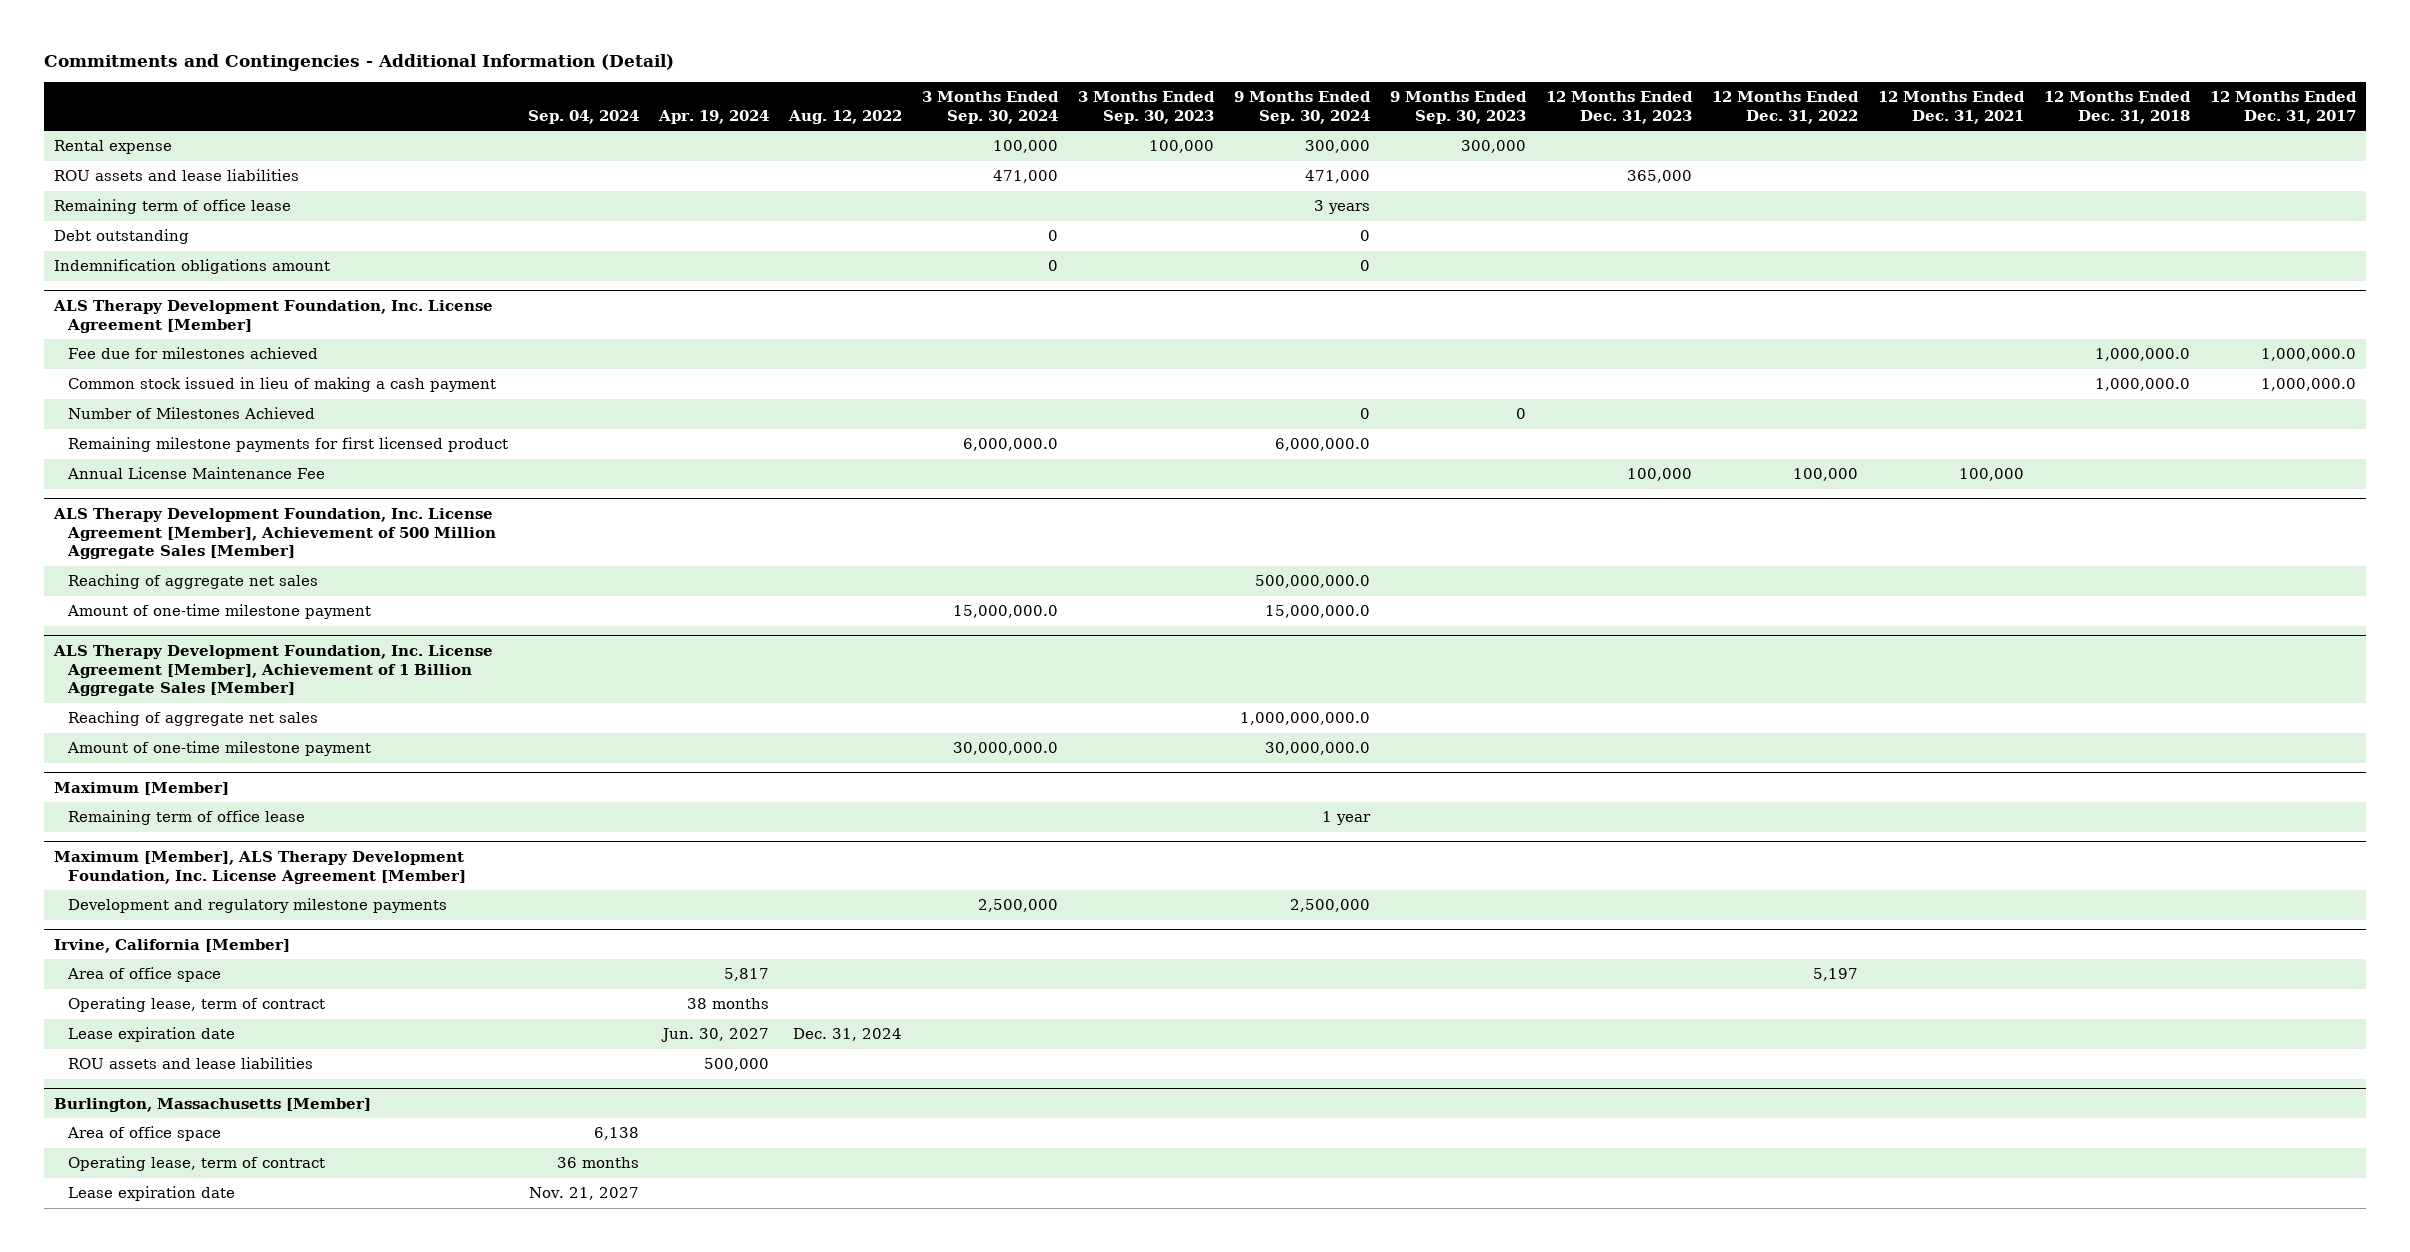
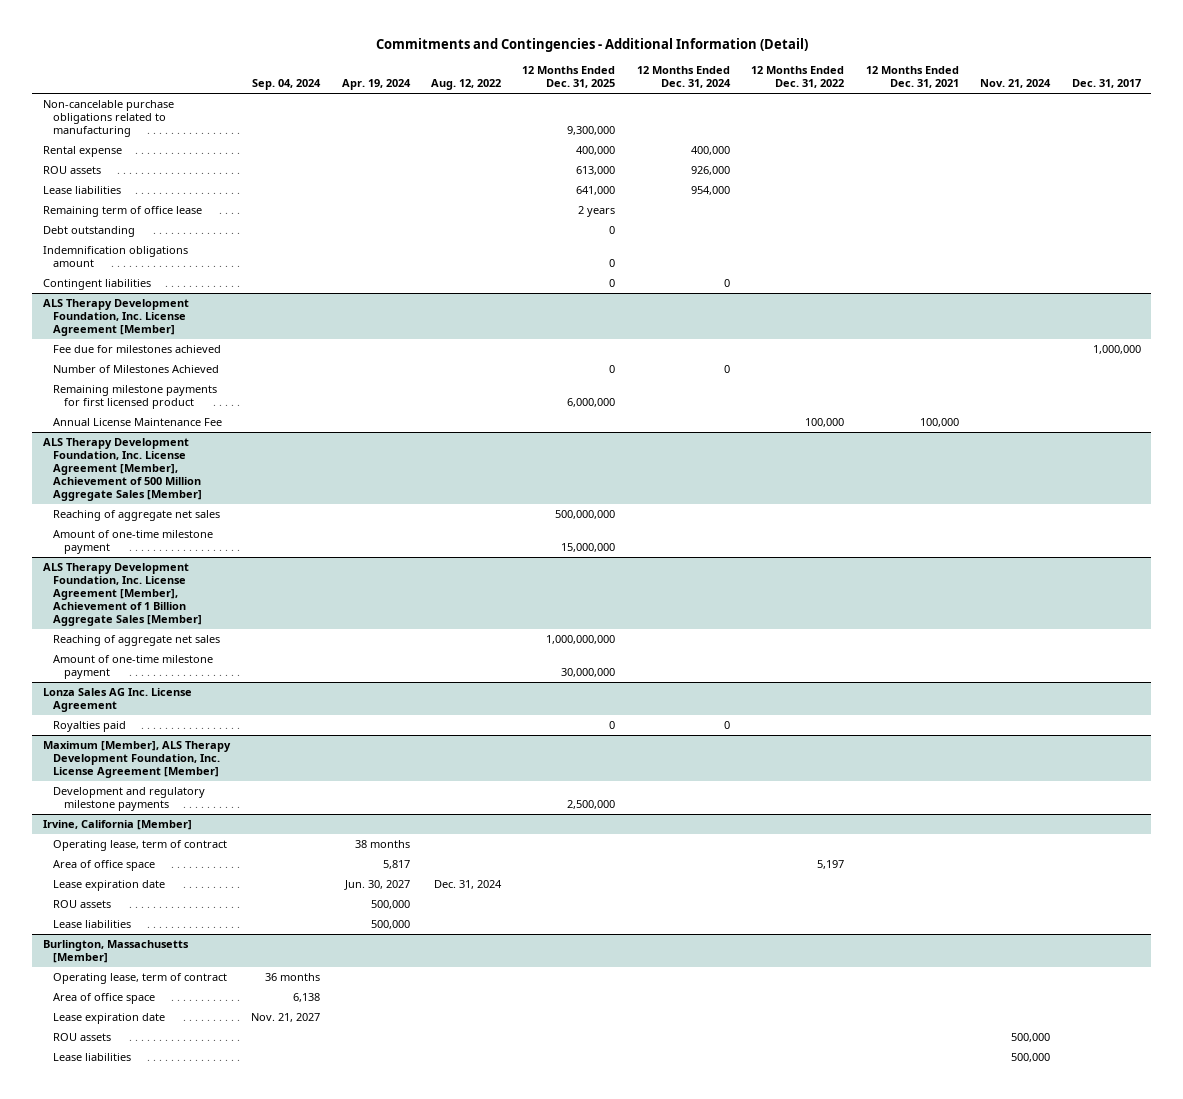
- | Sep. 04, 2024 | Apr. 19, 2024 | Aug. 12, 2022 | 3 Months Ended Sep. 30, 2024 | 3 Months Ended Sep. 30, 2023 | 9 Months Ended Sep. 30, 2024 | 9 Months Ended Sep. 30, 2023 | 12 Months Ended Dec. 31, 2023 | 12 Months Ended Dec. 31, 2022 | 12 Months Ended Dec. 31, 2021 | 12 Months Ended Dec. 31, 2018 | 12 Months Ended Dec. 31, 2017
+ | Sep. 04, 2024 | Apr. 19, 2024 | Aug. 12, 2022 | 12 Months Ended Dec. 31, 2025 | 12 Months Ended Dec. 31, 2024 | 12 Months Ended Dec. 31, 2022 | 12 Months Ended Dec. 31, 2021 | Nov. 21, 2024 | Dec. 31, 2017
+ Non-cancelable purchase obligations related to manufacturing | | | | 9,300,000 | | | | |
- ROU assets and lease liabilities | | | | 471,000 | | 471,000 | | 365,000 | | | |
+ ROU assets | | | | 613,000 | 926,000 | | | |
+ Lease liabilities | | | | 641,000 | 954,000 | | | |
+ Contingent liabilities | | | | 0 | 0 | | | |
@ ALS Therapy Development Foundation, Inc. License Agreement [Member]
- Common stock issued in lieu of making a cash payment | | | | | | | | | | | 1,000,000.0 | 1,000,000.0
- Maximum [Member]
- Remaining term of office lease | | | | | | 1 year | | | | | |
+ Lonza Sales AG Inc. License Agreement
+ Royalties paid | | | | 0 | 0 | | | |
@ Irvine, California [Member]
moved down: Area of office space | | 5,817 | | | | 5,197 | | |
- ROU assets and lease liabilities | | 500,000 | | | | | | | | | |
+ ROU assets | | 500,000 | | | | | | |
+ Lease liabilities | | 500,000 | | | | | | |
@ Burlington, Massachusetts [Member]
moved down: Area of office space | 6,138 | | | | | | | |
+ ROU assets | | | | | | | | 500,000 |
+ Lease liabilities | | | | | | | | 500,000 |

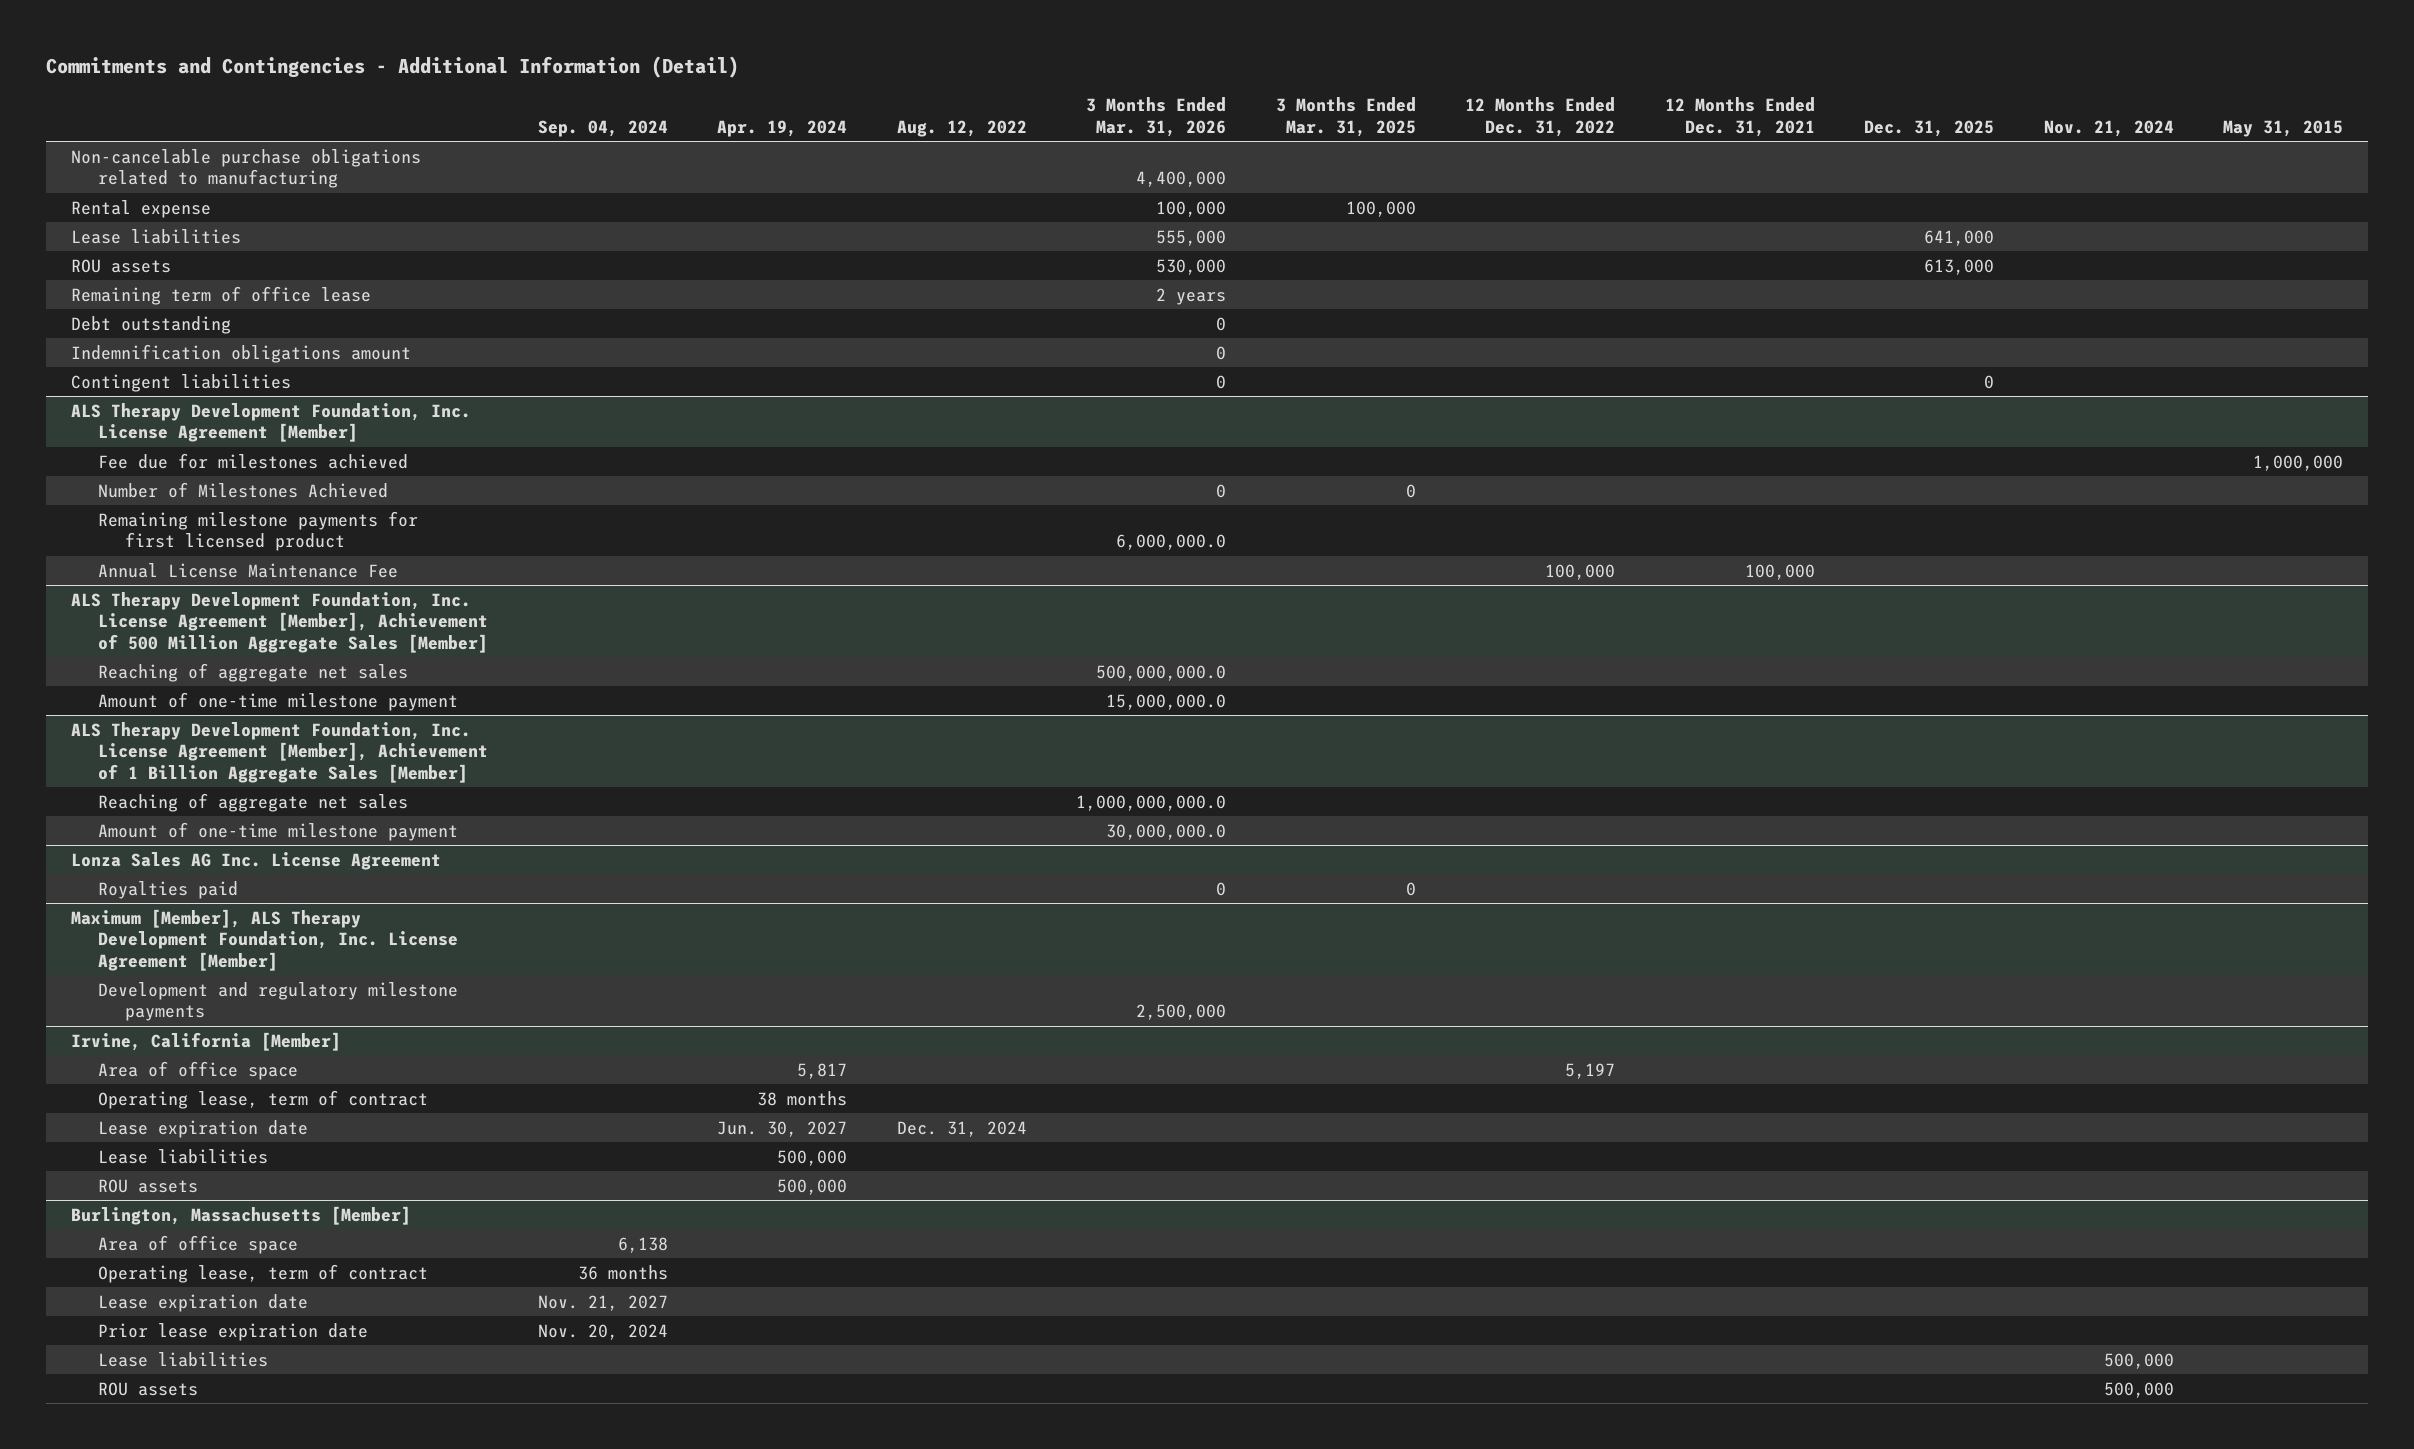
- | Sep. 04, 2024 | Apr. 19, 2024 | Aug. 12, 2022 | 12 Months Ended Dec. 31, 2025 | 12 Months Ended Dec. 31, 2024 | 12 Months Ended Dec. 31, 2022 | 12 Months Ended Dec. 31, 2021 | Nov. 21, 2024 | Dec. 31, 2017
+ | Sep. 04, 2024 | Apr. 19, 2024 | Aug. 12, 2022 | 3 Months Ended Mar. 31, 2026 | 3 Months Ended Mar. 31, 2025 | 12 Months Ended Dec. 31, 2022 | 12 Months Ended Dec. 31, 2021 | Dec. 31, 2025 | Nov. 21, 2024 | May 31, 2015
moved down: ROU assets | | | | 530,000 | | | | 613,000 | |
@ Irvine, California [Member]
moved down: Operating lease, term of contract | | 38 months | | | | | | | |
moved down: ROU assets | | 500,000 | | | | | | | |
@ Burlington, Massachusetts [Member]
moved down: Operating lease, term of contract | 36 months | | | | | | | | |
+ Prior lease expiration date | Nov. 20, 2024 | | | | | | | | |
moved down: ROU assets | | | | | | | | | 500,000 |

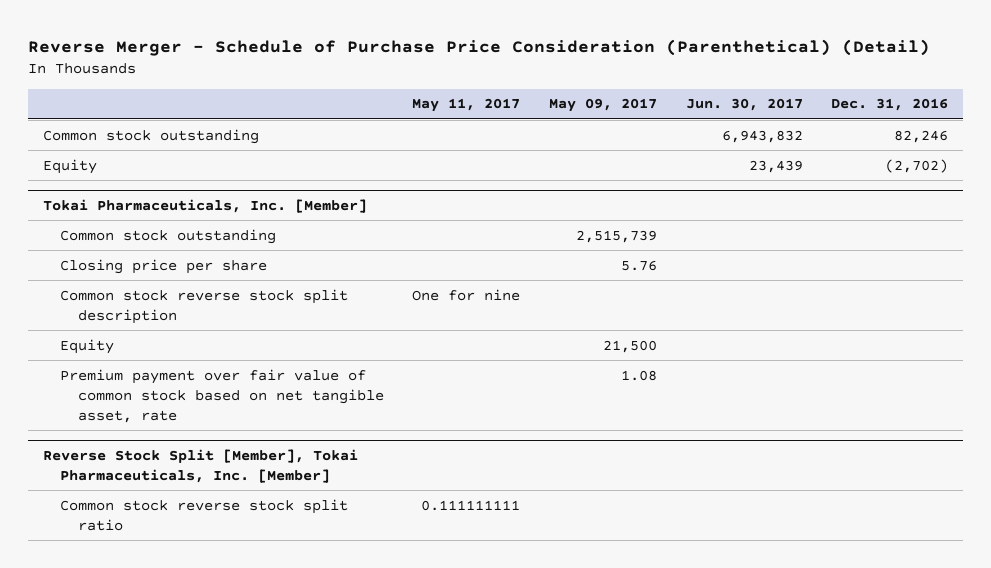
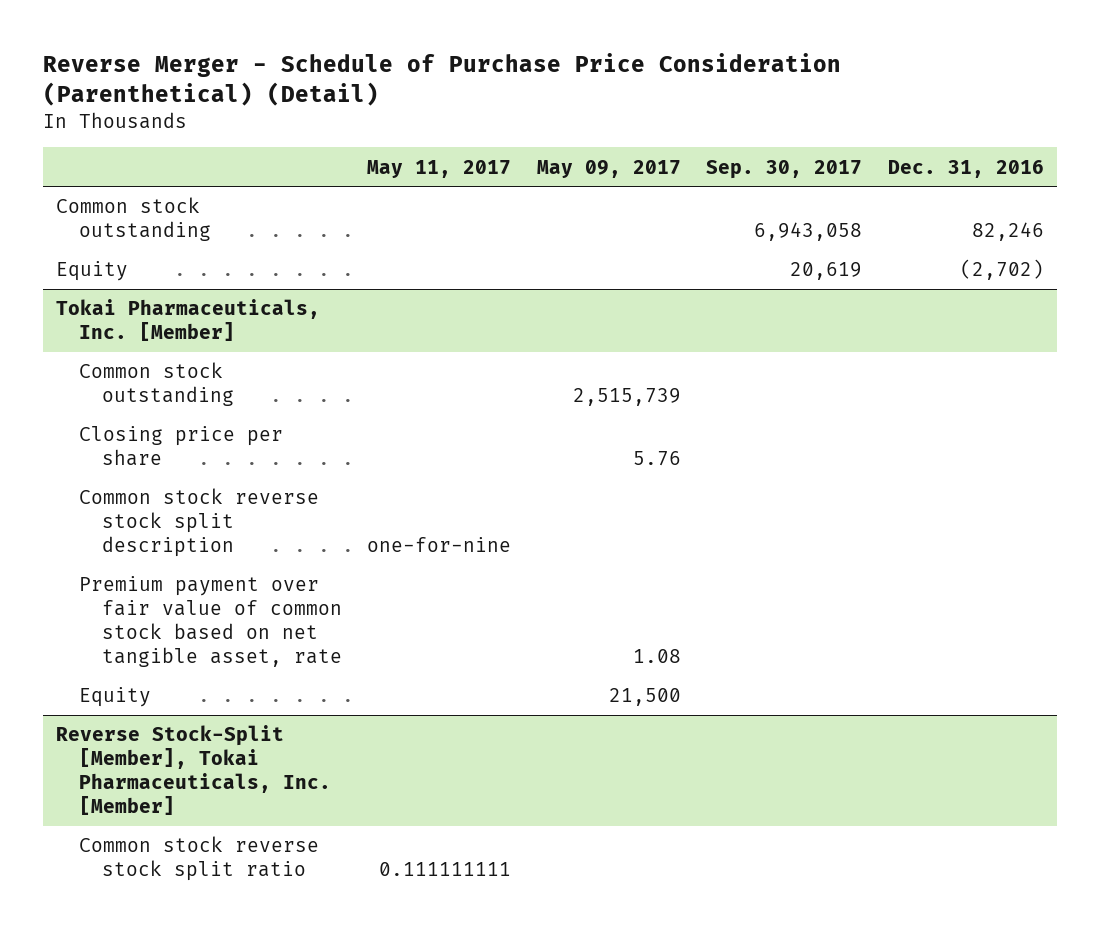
- | May 11, 2017 | May 09, 2017 | Jun. 30, 2017 | Dec. 31, 2016
+ | May 11, 2017 | May 09, 2017 | Sep. 30, 2017 | Dec. 31, 2016
@ Tokai Pharmaceuticals, Inc. [Member]
- Common stock reverse stock split description | One for nine | | |
+ Common stock reverse stock split description | one-for-nine | | |
- Reverse Stock Split [Member], Tokai Pharmaceuticals, Inc. [Member]
@ Tokai Pharmaceuticals, Inc. [Member]
moved down: Equity | | 21,500 | |
+ Reverse Stock-Split [Member], Tokai Pharmaceuticals, Inc. [Member]

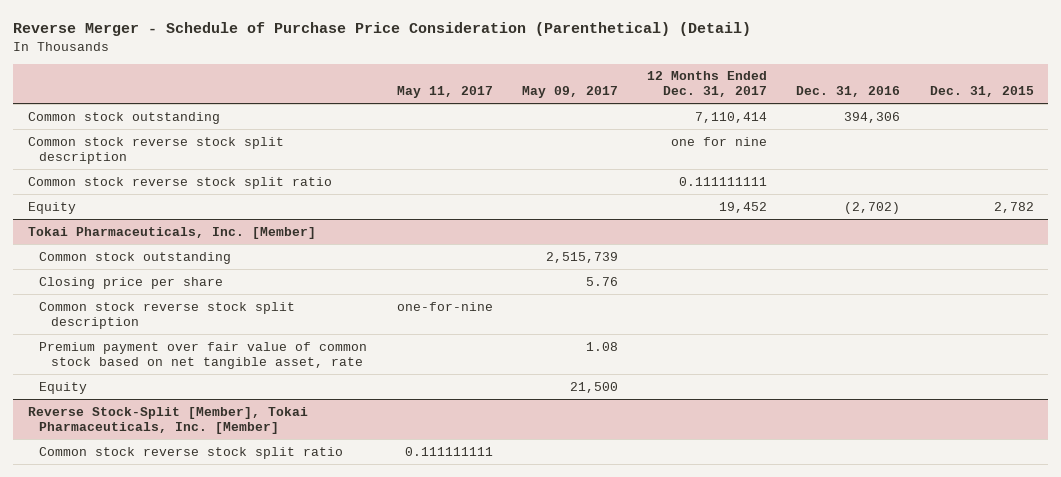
- | May 11, 2017 | May 09, 2017 | Sep. 30, 2017 | Dec. 31, 2016
+ | May 11, 2017 | May 09, 2017 | 12 Months Ended Dec. 31, 2017 | Dec. 31, 2016 | Dec. 31, 2015
- Common stock outstanding | | | 6,943,058 | 82,246
+ Common stock outstanding | | | 7,110,414 | 394,306 |
+ Common stock reverse stock split description | | | one for nine | |
+ Common stock reverse stock split ratio | | | 0.111111111 | |

